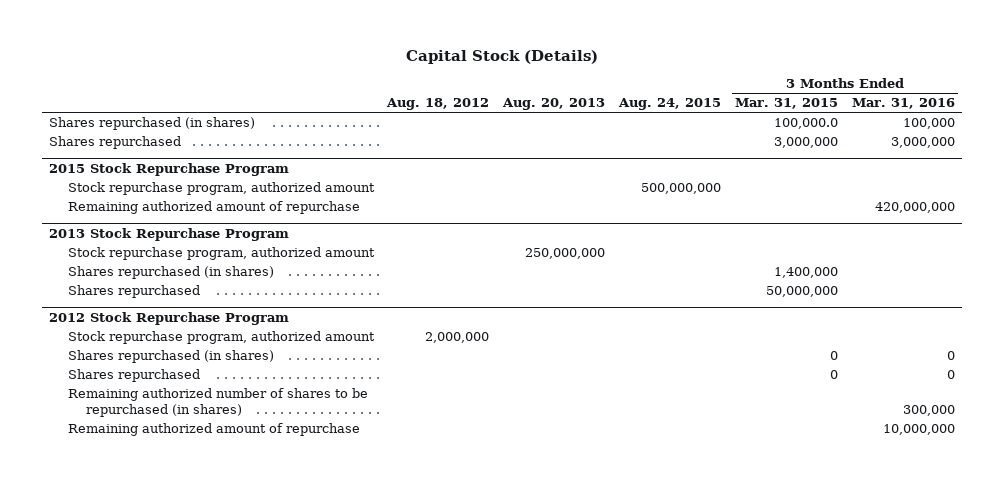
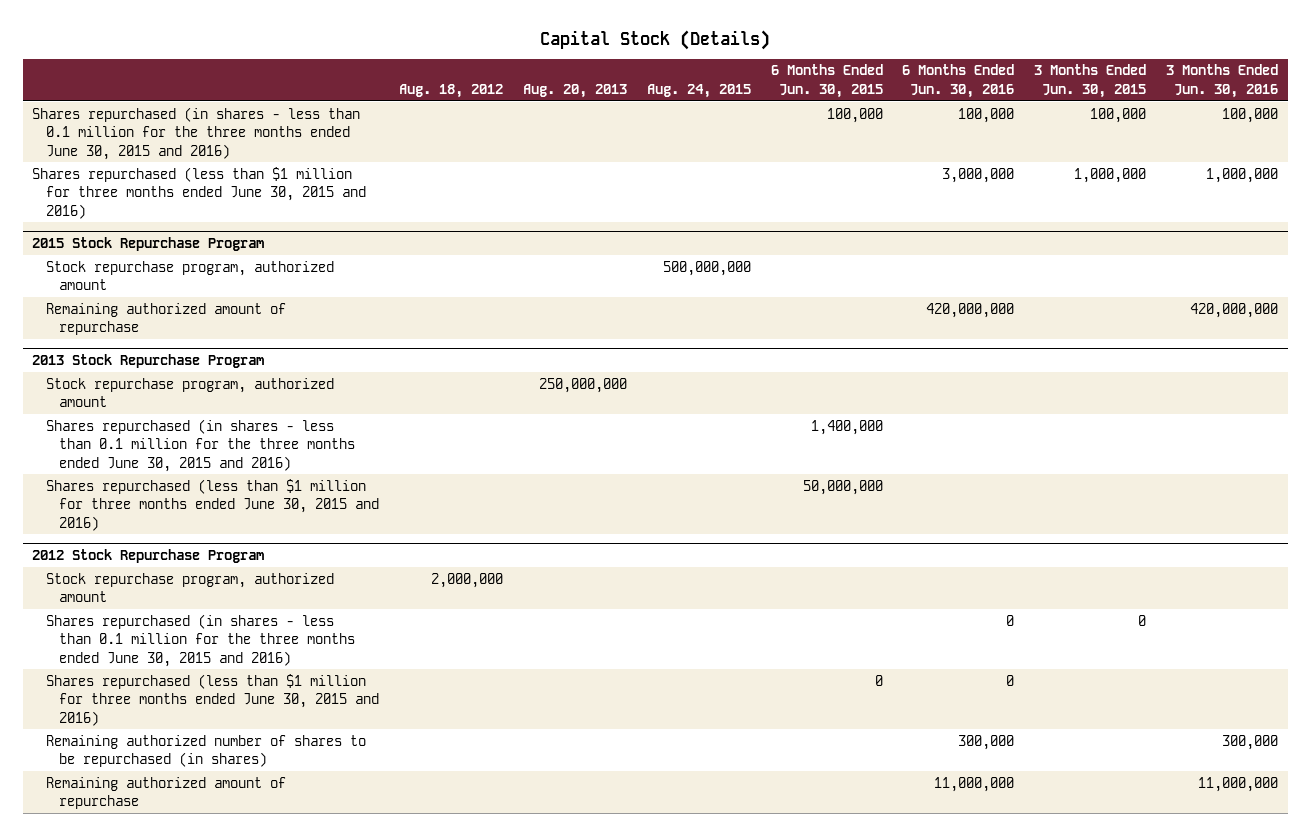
- | Aug. 18, 2012 | Aug. 20, 2013 | Aug. 24, 2015 | 3 Months Ended Mar. 31, 2015 | 3 Months Ended Mar. 31, 2016
+ | Aug. 18, 2012 | Aug. 20, 2013 | Aug. 24, 2015 | 6 Months Ended Jun. 30, 2015 | 6 Months Ended Jun. 30, 2016 | 3 Months Ended Jun. 30, 2015 | 3 Months Ended Jun. 30, 2016
- Shares repurchased (in shares) | | | | 100,000.0 | 100,000
- Shares repurchased | | | | 3,000,000 | 3,000,000
+ Shares repurchased (in shares - less than 0.1 million for the three months ended June 30, 2015 and 2016) | | | | 100,000 | 100,000 | 100,000 | 100,000
+ Shares repurchased (less than $1 million for three months ended June 30, 2015 and 2016) | | | | | 3,000,000 | 1,000,000 | 1,000,000
@ 2013 Stock Repurchase Program
- Shares repurchased (in shares) | | | | 1,400,000 |
- Shares repurchased | | | | 50,000,000 |
+ Shares repurchased (in shares - less than 0.1 million for the three months ended June 30, 2015 and 2016) | | | | 1,400,000 | | |
+ Shares repurchased (less than $1 million for three months ended June 30, 2015 and 2016) | | | | 50,000,000 | | |
@ 2012 Stock Repurchase Program
- Shares repurchased (in shares) | | | | 0 | 0
- Shares repurchased | | | | 0 | 0
+ Shares repurchased (in shares - less than 0.1 million for the three months ended June 30, 2015 and 2016) | | | | | 0 | 0 |
+ Shares repurchased (less than $1 million for three months ended June 30, 2015 and 2016) | | | | 0 | 0 | |

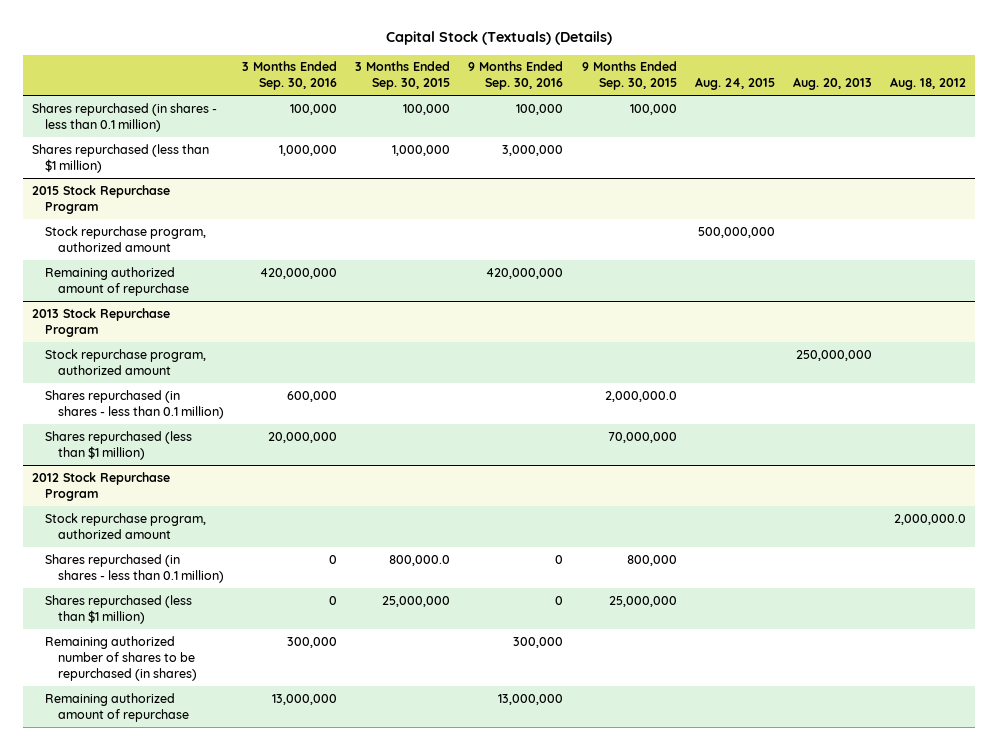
- Capital Stock (Details)
+ Capital Stock (Textuals) (Details)
- | Aug. 18, 2012 | Aug. 20, 2013 | Aug. 24, 2015 | 6 Months Ended Jun. 30, 2015 | 6 Months Ended Jun. 30, 2016 | 3 Months Ended Jun. 30, 2015 | 3 Months Ended Jun. 30, 2016
+ | 3 Months Ended Sep. 30, 2016 | 3 Months Ended Sep. 30, 2015 | 9 Months Ended Sep. 30, 2016 | 9 Months Ended Sep. 30, 2015 | Aug. 24, 2015 | Aug. 20, 2013 | Aug. 18, 2012
- Shares repurchased (in shares - less than 0.1 million for the three months ended June 30, 2015 and 2016) | | | | 100,000 | 100,000 | 100,000 | 100,000
- Shares repurchased (less than $1 million for three months ended June 30, 2015 and 2016) | | | | | 3,000,000 | 1,000,000 | 1,000,000
+ Shares repurchased (in shares - less than 0.1 million) | 100,000 | 100,000 | 100,000 | 100,000 | | |
+ Shares repurchased (less than $1 million) | 1,000,000 | 1,000,000 | 3,000,000 | | | |
@ 2013 Stock Repurchase Program
- Shares repurchased (in shares - less than 0.1 million for the three months ended June 30, 2015 and 2016) | | | | 1,400,000 | | |
- Shares repurchased (less than $1 million for three months ended June 30, 2015 and 2016) | | | | 50,000,000 | | |
+ Shares repurchased (in shares - less than 0.1 million) | 600,000 | | | 2,000,000.0 | | |
+ Shares repurchased (less than $1 million) | 20,000,000 | | | 70,000,000 | | |
@ 2012 Stock Repurchase Program
- Stock repurchase program, authorized amount | 2,000,000 | | | | | |
- Shares repurchased (in shares - less than 0.1 million for the three months ended June 30, 2015 and 2016) | | | | | 0 | 0 |
- Shares repurchased (less than $1 million for three months ended June 30, 2015 and 2016) | | | | 0 | 0 | |
+ Stock repurchase program, authorized amount | | | | | | | 2,000,000.0
+ Shares repurchased (in shares - less than 0.1 million) | 0 | 800,000.0 | 0 | 800,000 | | |
+ Shares repurchased (less than $1 million) | 0 | 25,000,000 | 0 | 25,000,000 | | |

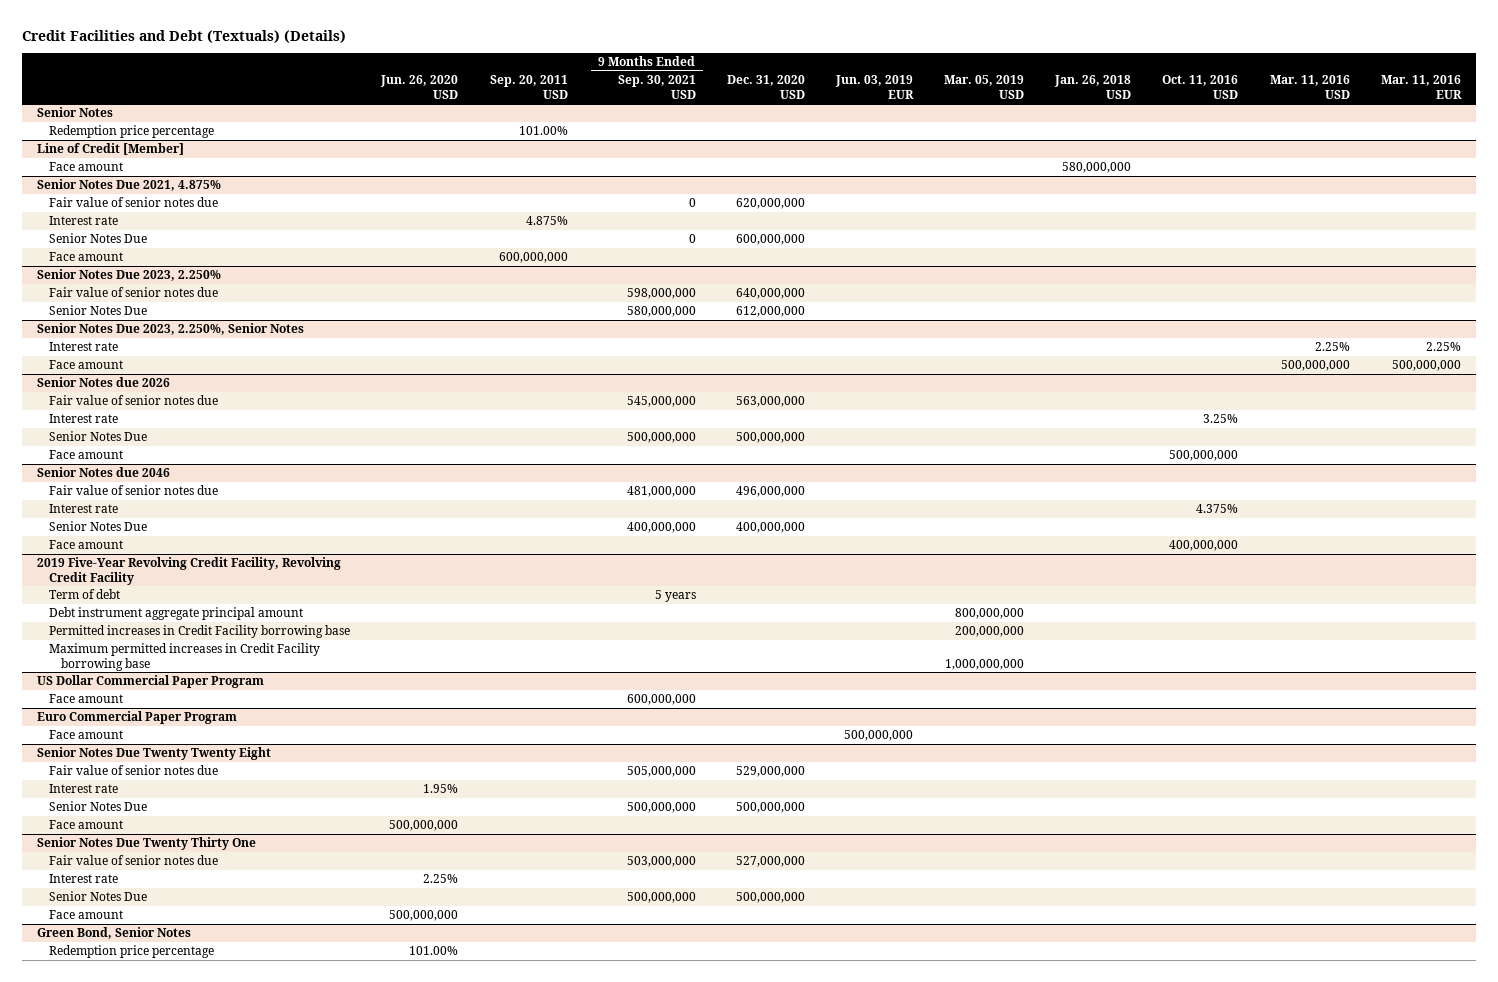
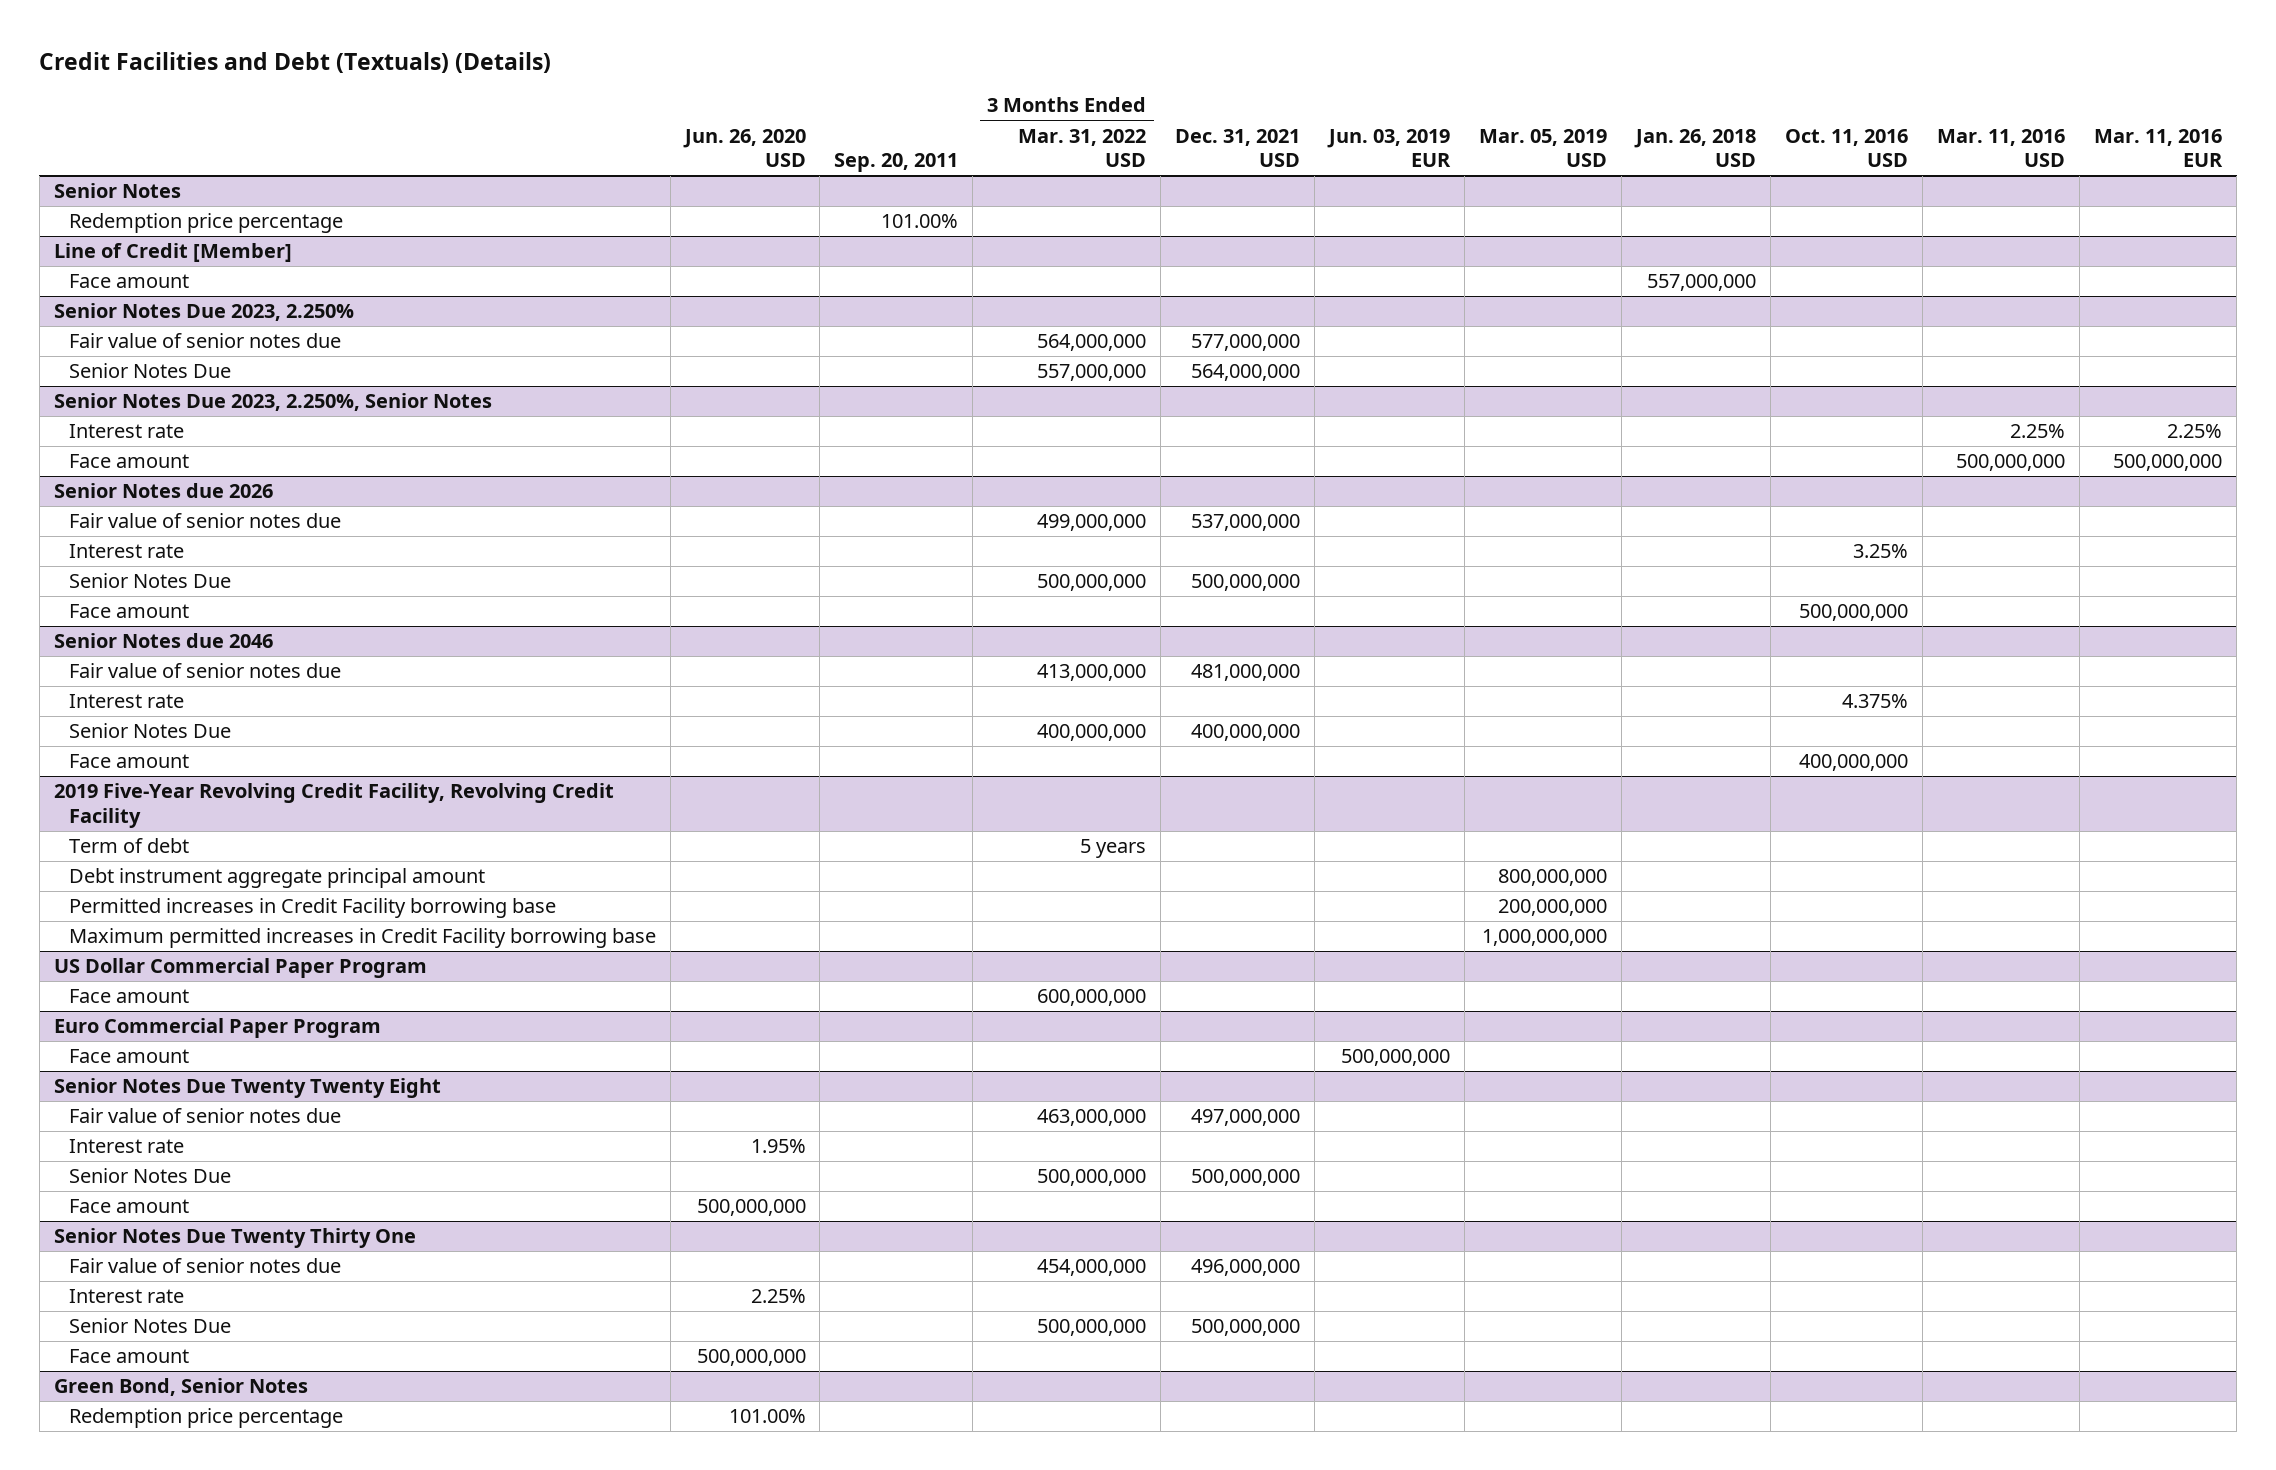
- | Jun. 26, 2020 USD | Sep. 20, 2011 USD | 9 Months Ended Sep. 30, 2021 USD | Dec. 31, 2020 USD | Jun. 03, 2019 EUR | Mar. 05, 2019 USD | Jan. 26, 2018 USD | Oct. 11, 2016 USD | Mar. 11, 2016 USD | Mar. 11, 2016 EUR
+ | Jun. 26, 2020 USD | Sep. 20, 2011 | 3 Months Ended Mar. 31, 2022 USD | Dec. 31, 2021 USD | Jun. 03, 2019 EUR | Mar. 05, 2019 USD | Jan. 26, 2018 USD | Oct. 11, 2016 USD | Mar. 11, 2016 USD | Mar. 11, 2016 EUR
@ Line of Credit [Member]
- Face amount | | | | | | | 580,000,000 | | |
- Senior Notes Due 2021, 4.875%
- Fair value of senior notes due | | | 0 | 620,000,000 | | | | | |
- Interest rate | | 4.875% | | | | | | | |
- Senior Notes Due | | | 0 | 600,000,000 | | | | | |
- Face amount | | 600,000,000 | | | | | | | |
@ Line of Credit [Member]
+ Face amount | | | | | | | 557,000,000 | | |

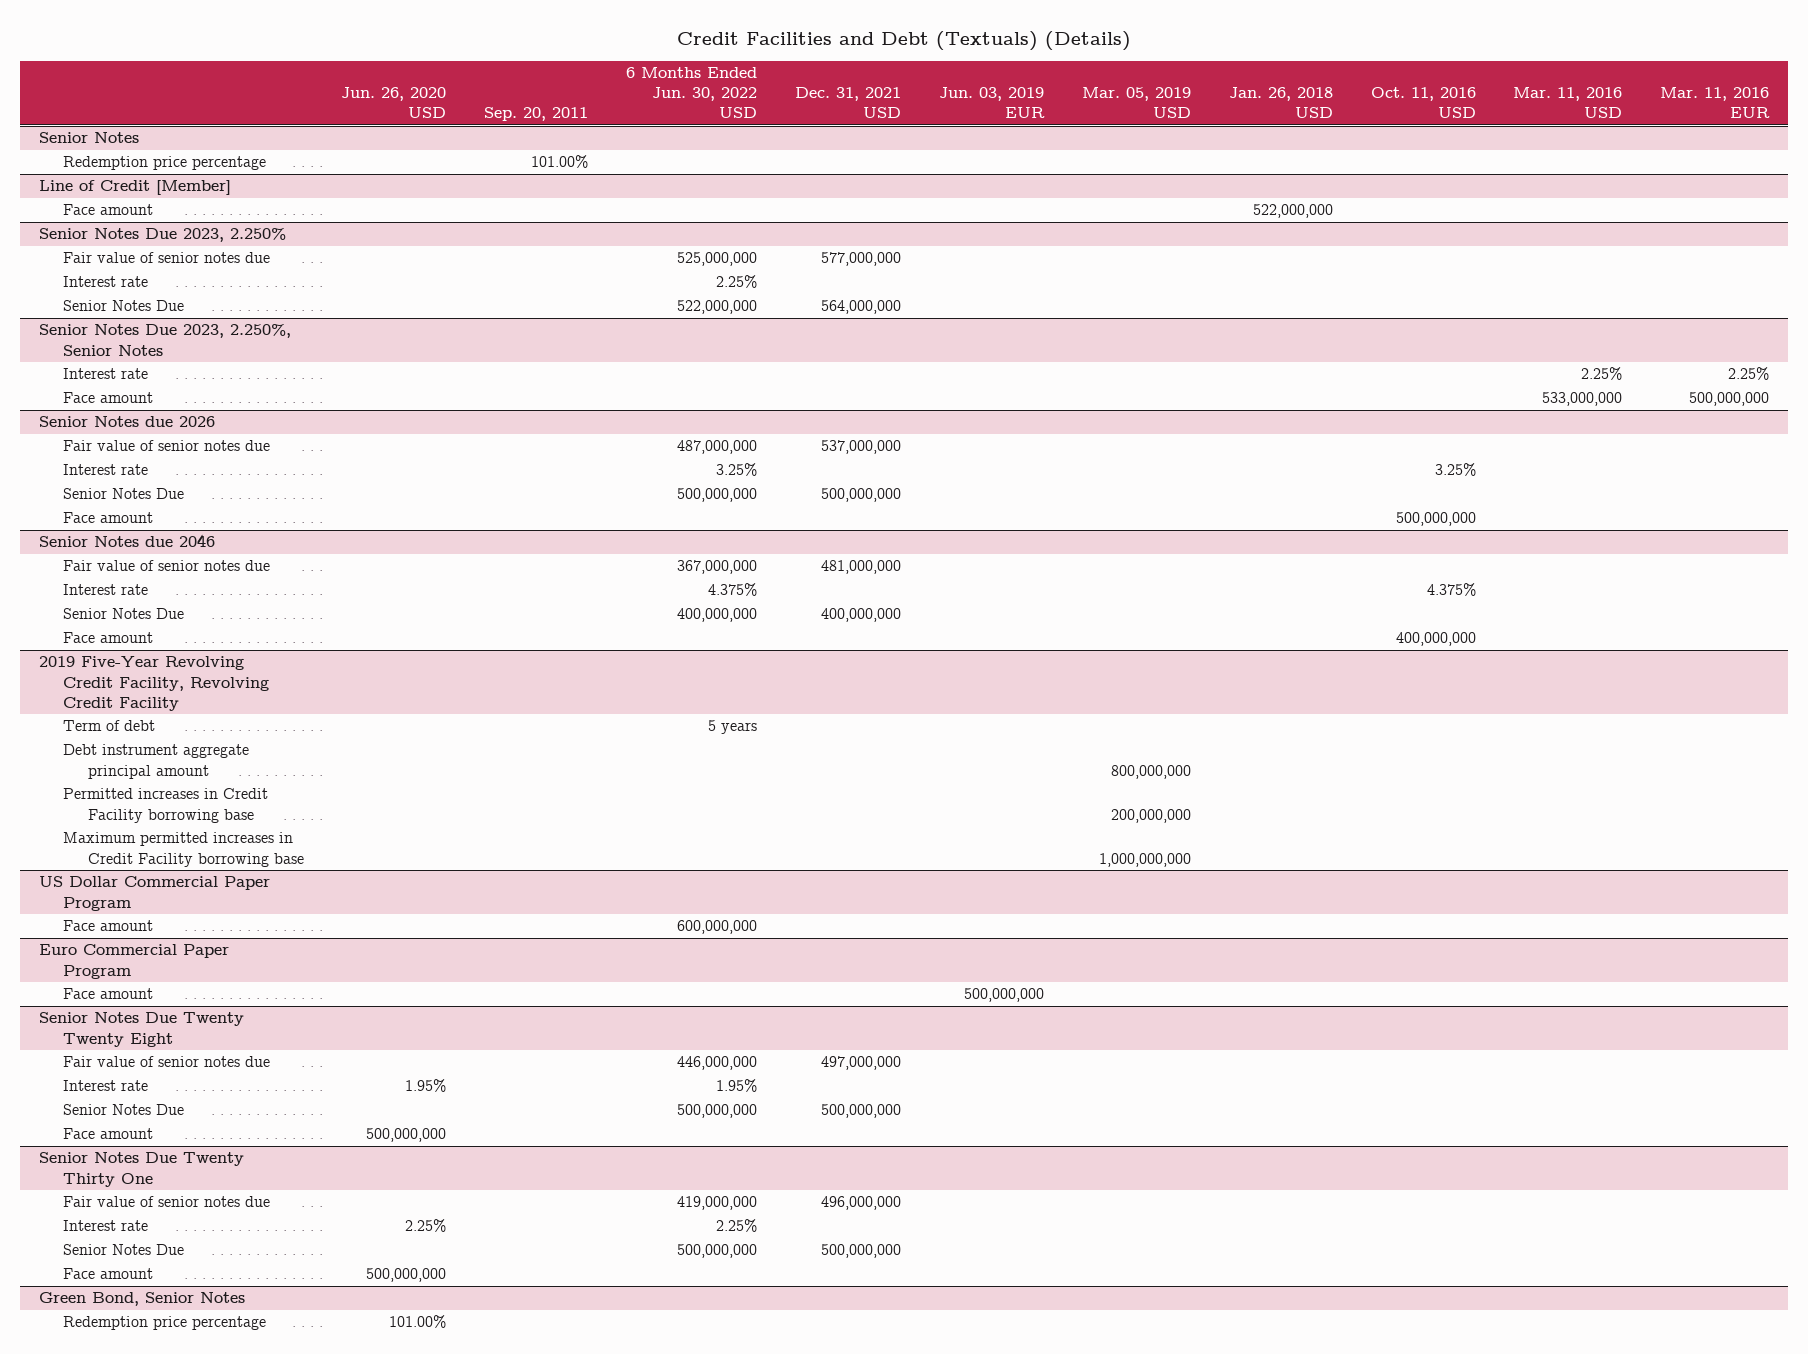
- | Jun. 26, 2020 USD | Sep. 20, 2011 | 3 Months Ended Mar. 31, 2022 USD | Dec. 31, 2021 USD | Jun. 03, 2019 EUR | Mar. 05, 2019 USD | Jan. 26, 2018 USD | Oct. 11, 2016 USD | Mar. 11, 2016 USD | Mar. 11, 2016 EUR
+ | Jun. 26, 2020 USD | Sep. 20, 2011 | 6 Months Ended Jun. 30, 2022 USD | Dec. 31, 2021 USD | Jun. 03, 2019 EUR | Mar. 05, 2019 USD | Jan. 26, 2018 USD | Oct. 11, 2016 USD | Mar. 11, 2016 USD | Mar. 11, 2016 EUR
@ Line of Credit [Member]
- Face amount | | | | | | | 557,000,000 | | |
+ Face amount | | | | | | | 522,000,000 | | |
@ Senior Notes Due 2023, 2.250%
+ Interest rate | | | 2.25% | | | | | | |
@ Senior Notes Due 2023, 2.250%, Senior Notes
- Face amount | | | | | | | | | 500,000,000 | 500,000,000
+ Face amount | | | | | | | | | 533,000,000 | 500,000,000

